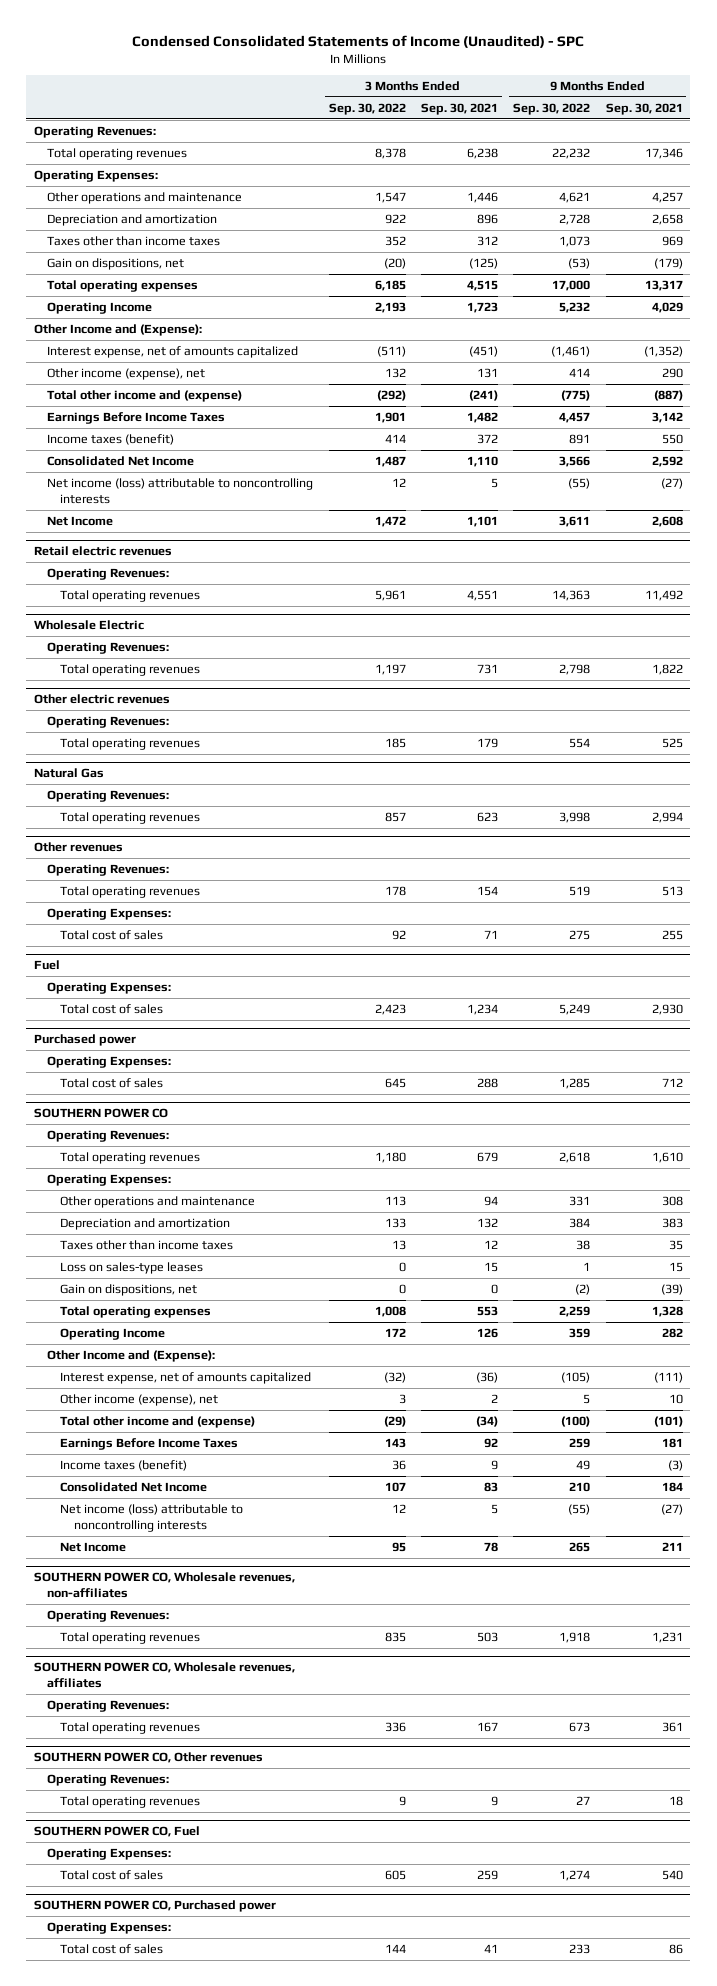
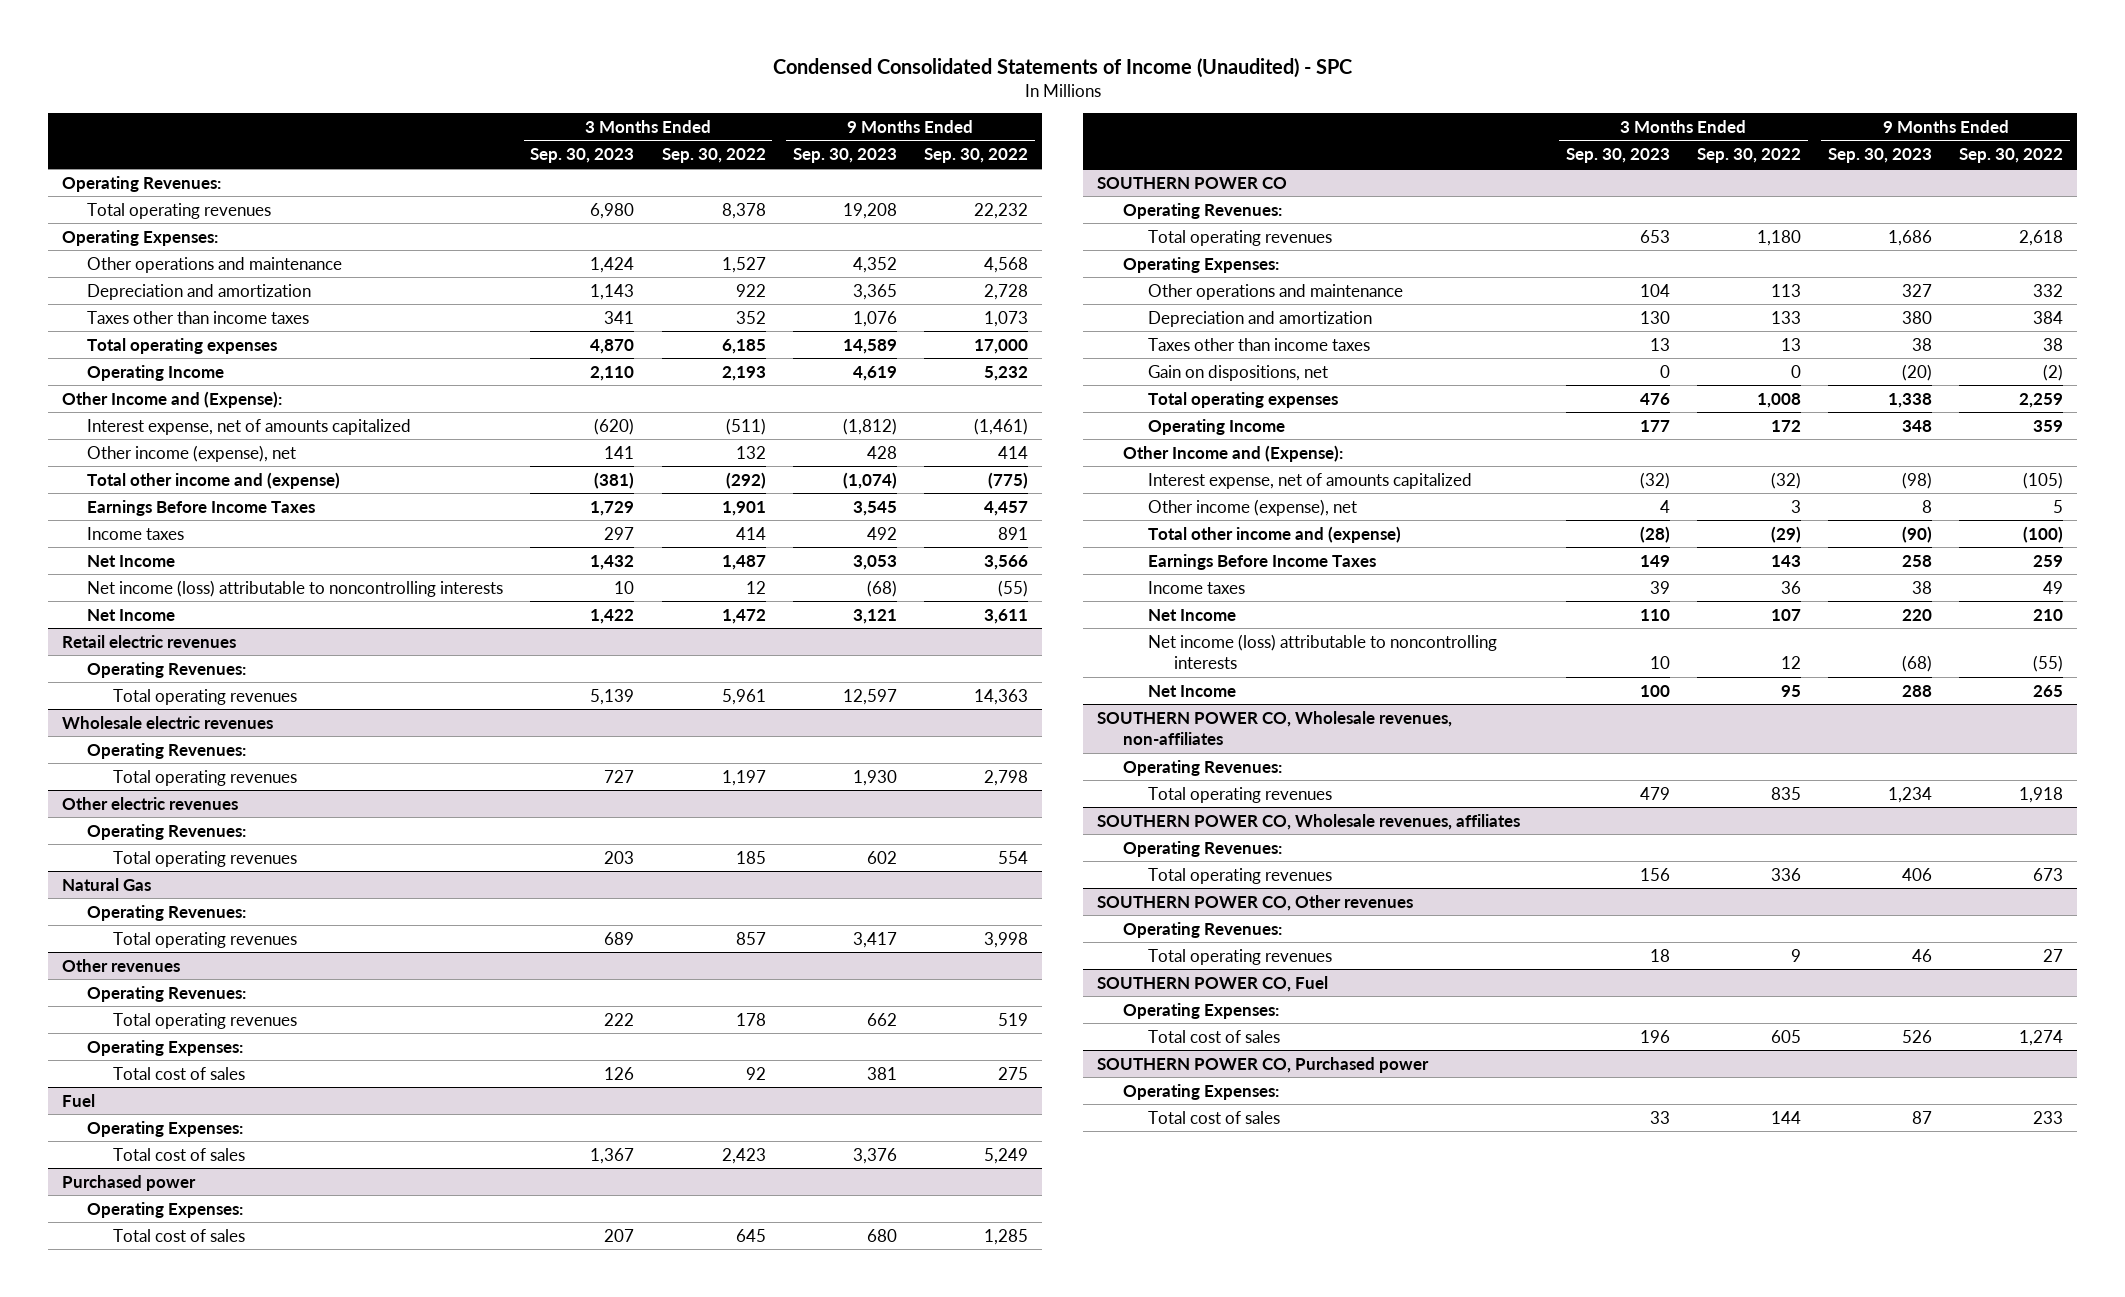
- | 3 Months Ended Sep. 30, 2022 | 3 Months Ended Sep. 30, 2021 | 9 Months Ended Sep. 30, 2022 | 9 Months Ended Sep. 30, 2021
+ | 3 Months Ended Sep. 30, 2023 | 3 Months Ended Sep. 30, 2022 | 9 Months Ended Sep. 30, 2023 | 9 Months Ended Sep. 30, 2022
- Other operations and maintenance | 1,547 | 1,446 | 4,621 | 4,257
+ Other operations and maintenance | 1,424 | 1,527 | 4,352 | 4,568
- Gain on dispositions, net | (20) | (125) | (53) | (179)
- Income taxes (benefit) | 414 | 372 | 891 | 550
- Consolidated Net Income | 1,487 | 1,110 | 3,566 | 2,592
+ Income taxes | 297 | 414 | 492 | 891
+ Net Income | 1,432 | 1,487 | 3,053 | 3,566
- Wholesale Electric
+ Wholesale electric revenues
@ SOUTHERN POWER CO
- Other operations and maintenance | 113 | 94 | 331 | 308
+ Other operations and maintenance | 104 | 113 | 327 | 332
- Loss on sales-type leases | 0 | 15 | 1 | 15
- Income taxes (benefit) | 36 | 9 | 49 | (3)
- Consolidated Net Income | 107 | 83 | 210 | 184
+ Income taxes | 39 | 36 | 38 | 49
+ Net Income | 110 | 107 | 220 | 210

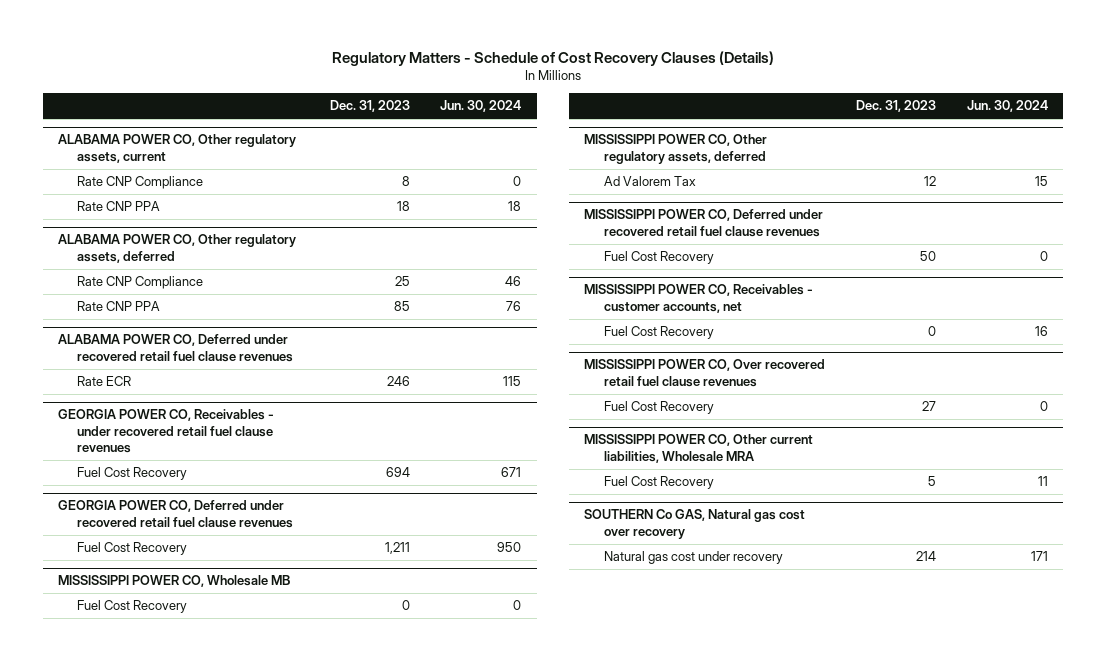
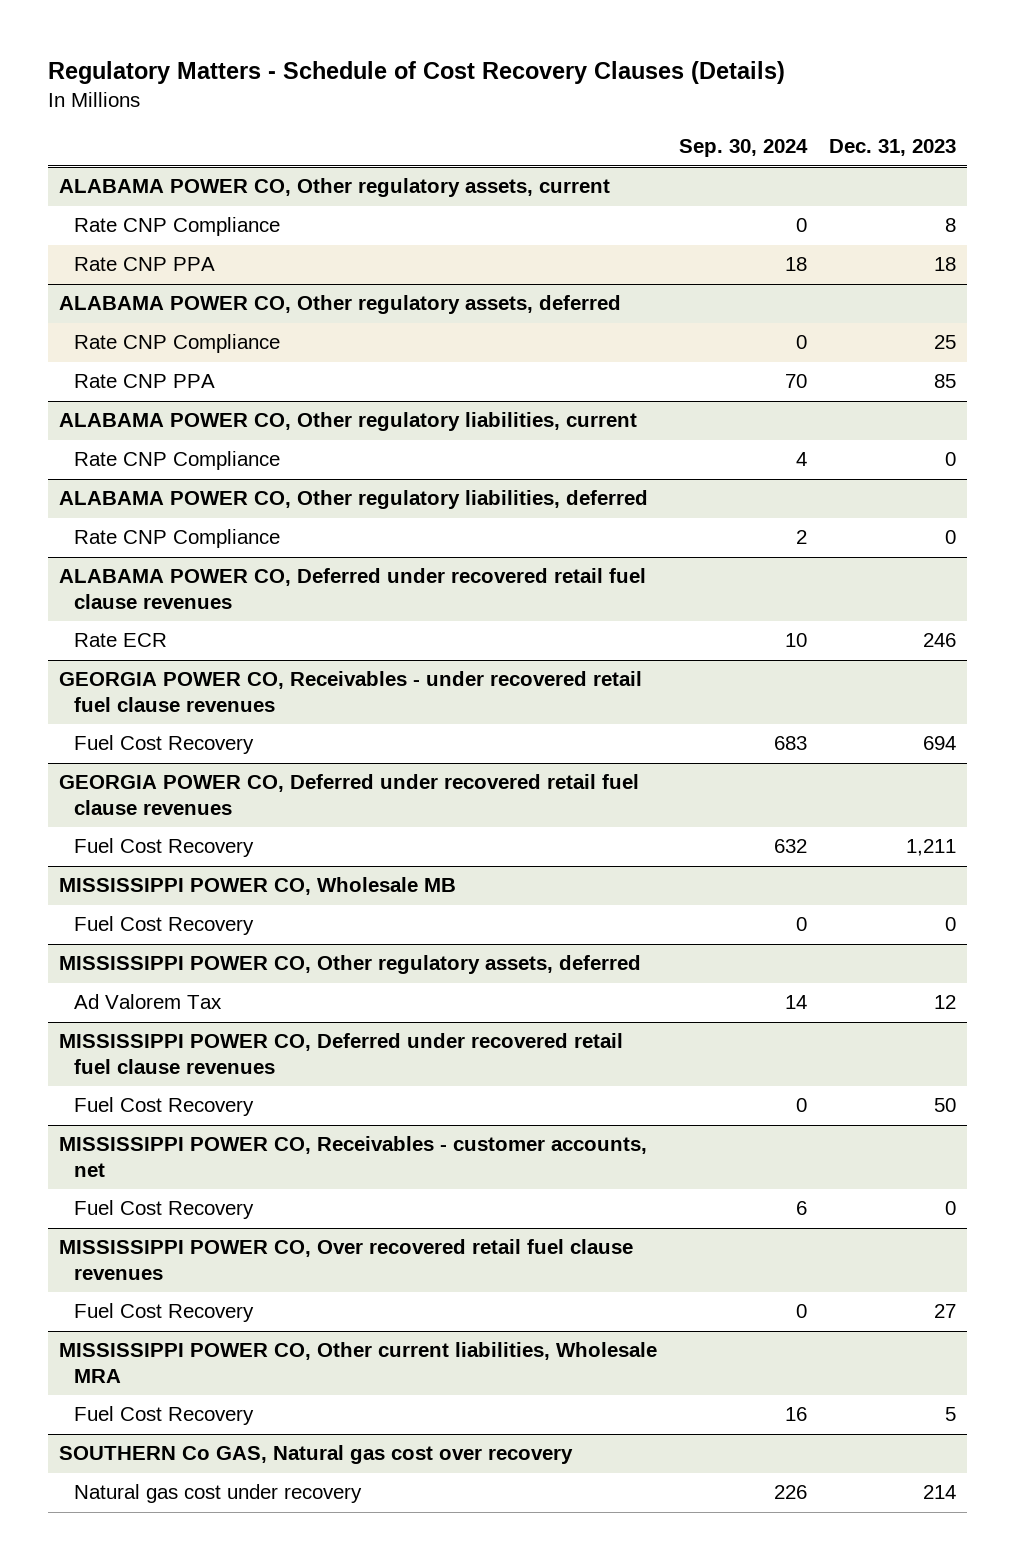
- | Dec. 31, 2023 | Jun. 30, 2024
+ | Sep. 30, 2024 | Dec. 31, 2023
+ ALABAMA POWER CO, Other regulatory liabilities, current
+ Rate CNP Compliance | 4 | 0
+ ALABAMA POWER CO, Other regulatory liabilities, deferred
+ Rate CNP Compliance | 2 | 0

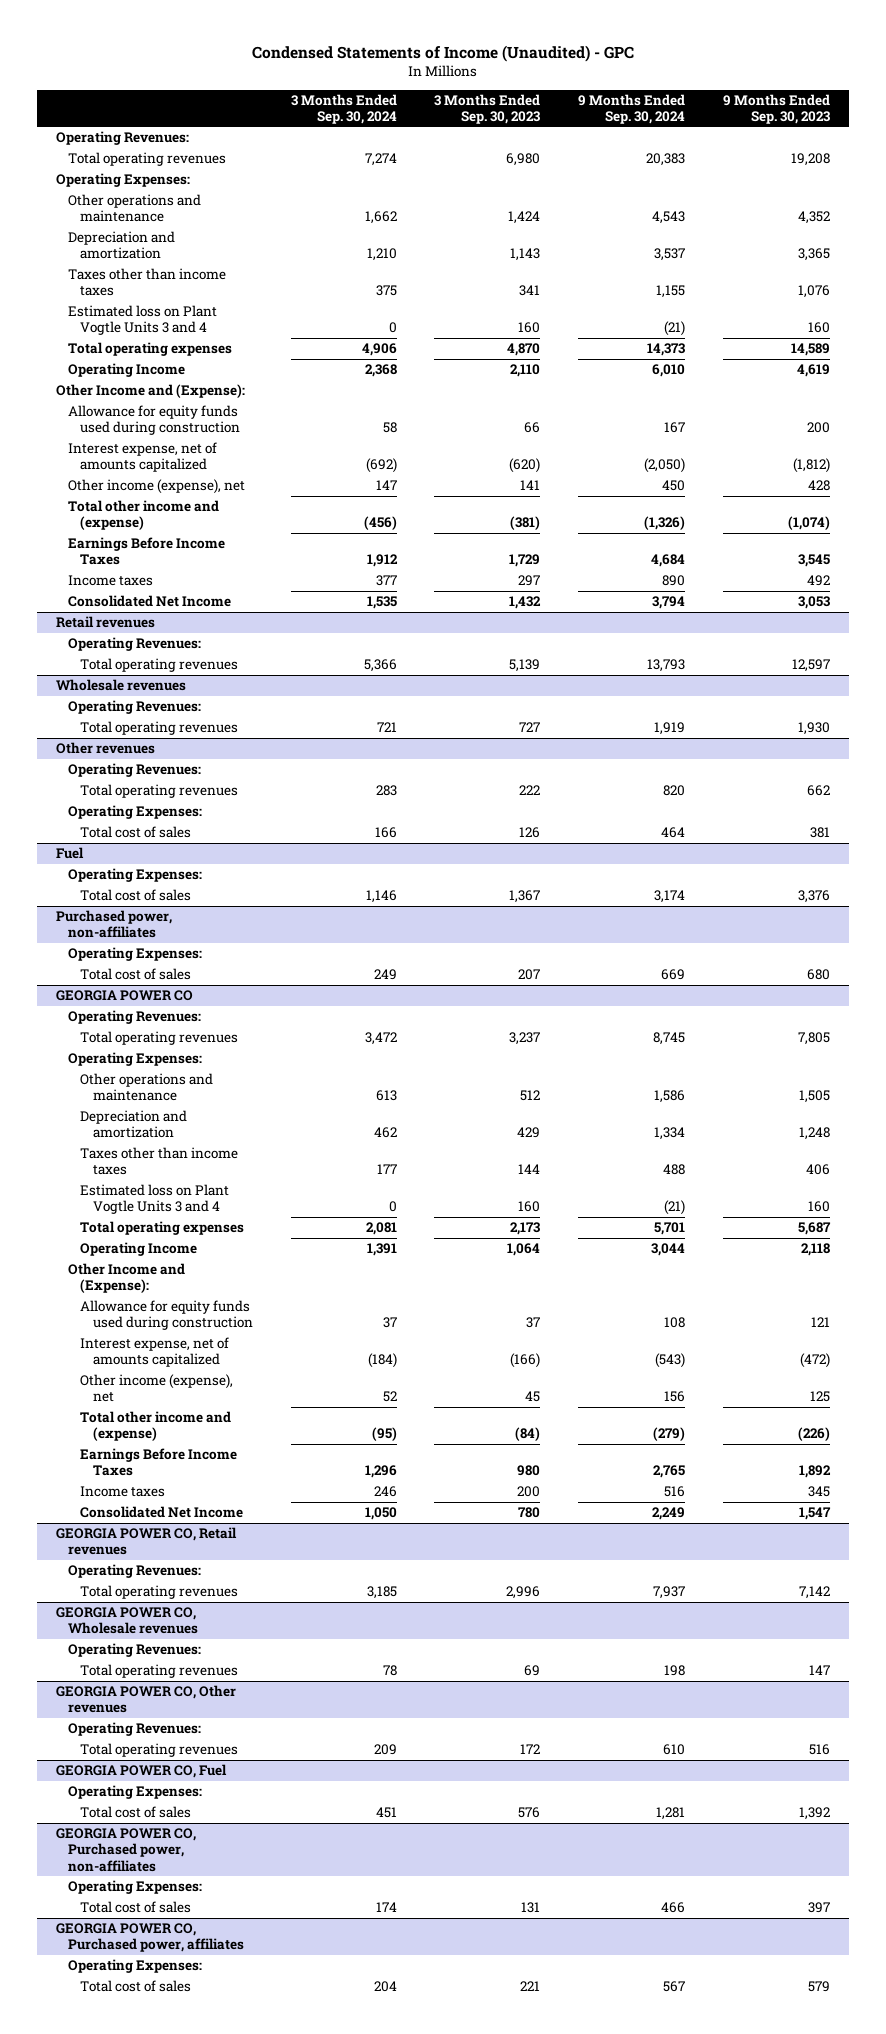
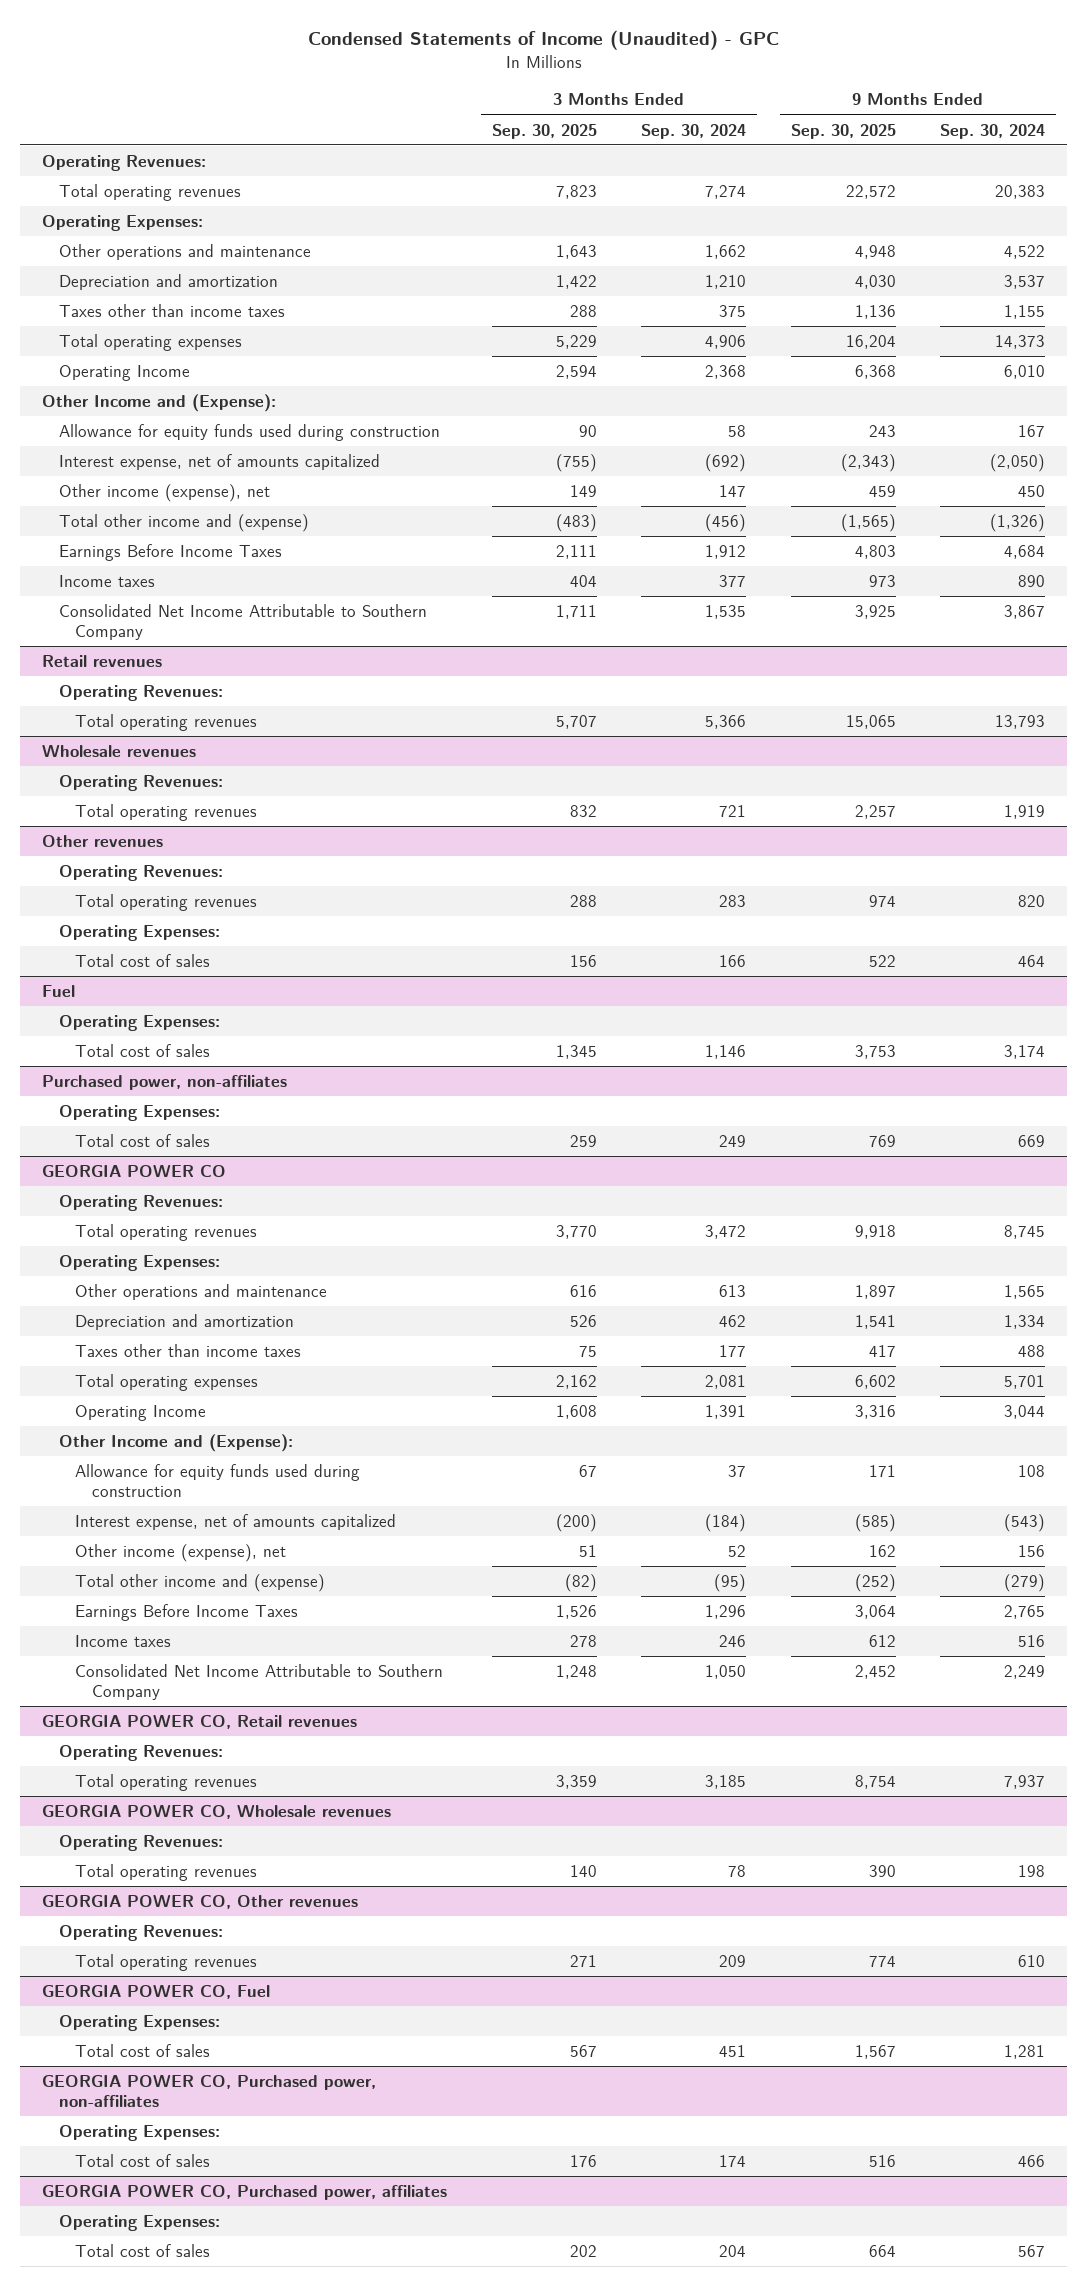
- | 3 Months Ended Sep. 30, 2024 | 3 Months Ended Sep. 30, 2023 | 9 Months Ended Sep. 30, 2024 | 9 Months Ended Sep. 30, 2023
+ | 3 Months Ended Sep. 30, 2025 | 3 Months Ended Sep. 30, 2024 | 9 Months Ended Sep. 30, 2025 | 9 Months Ended Sep. 30, 2024
- Other operations and maintenance | 1,662 | 1,424 | 4,543 | 4,352
+ Other operations and maintenance | 1,643 | 1,662 | 4,948 | 4,522
- Estimated loss on Plant Vogtle Units 3 and 4 | 0 | 160 | (21) | 160
- Consolidated Net Income | 1,535 | 1,432 | 3,794 | 3,053
+ Consolidated Net Income Attributable to Southern Company | 1,711 | 1,535 | 3,925 | 3,867
@ GEORGIA POWER CO
- Other operations and maintenance | 613 | 512 | 1,586 | 1,505
+ Other operations and maintenance | 616 | 613 | 1,897 | 1,565
- Estimated loss on Plant Vogtle Units 3 and 4 | 0 | 160 | (21) | 160
- Consolidated Net Income | 1,050 | 780 | 2,249 | 1,547
+ Consolidated Net Income Attributable to Southern Company | 1,248 | 1,050 | 2,452 | 2,249

